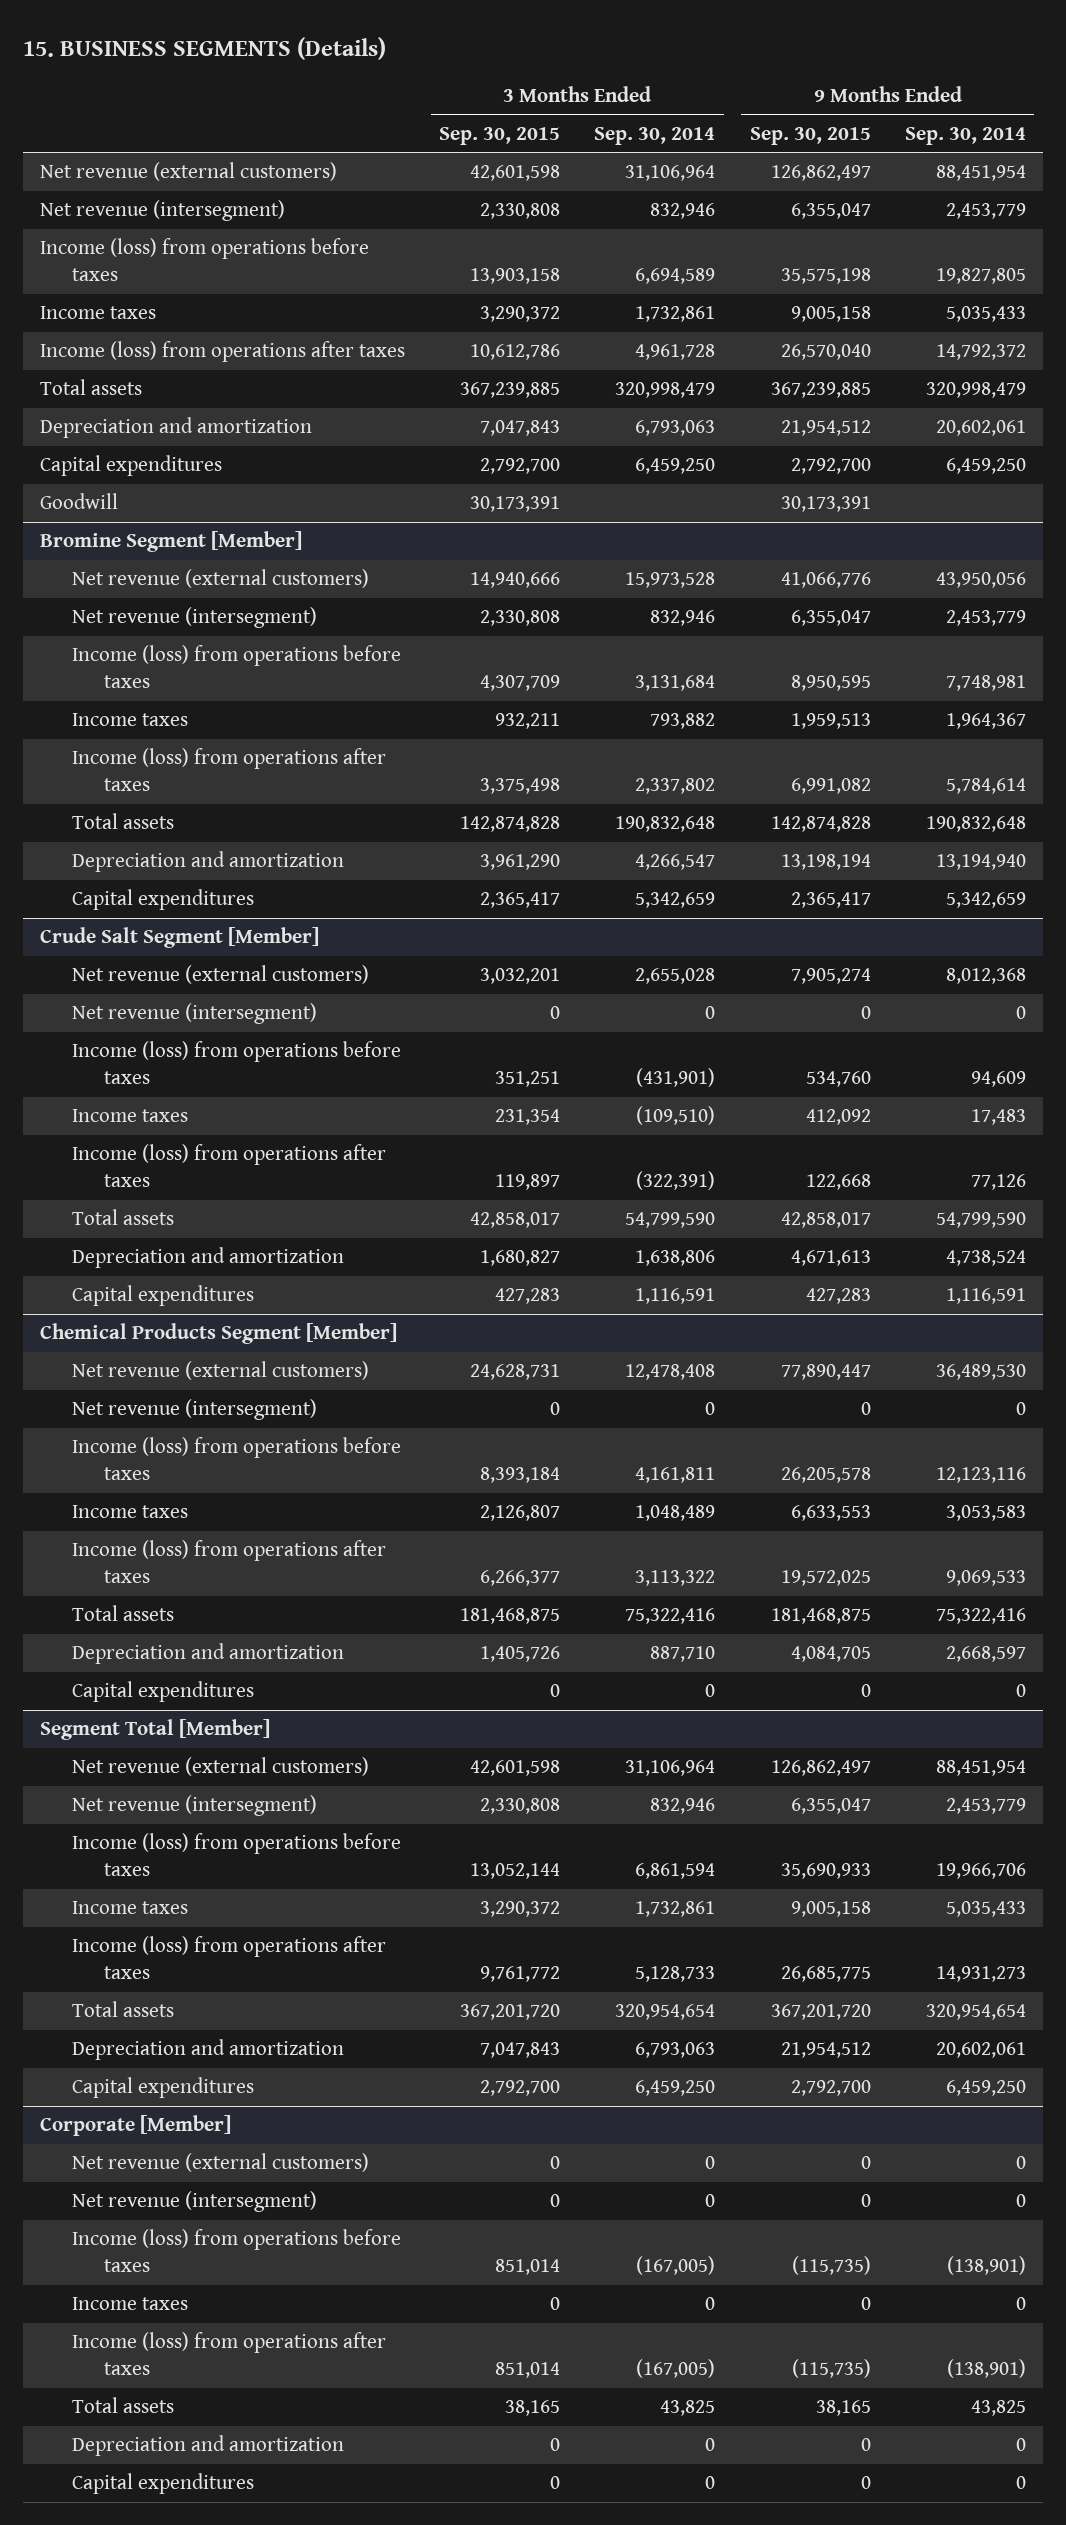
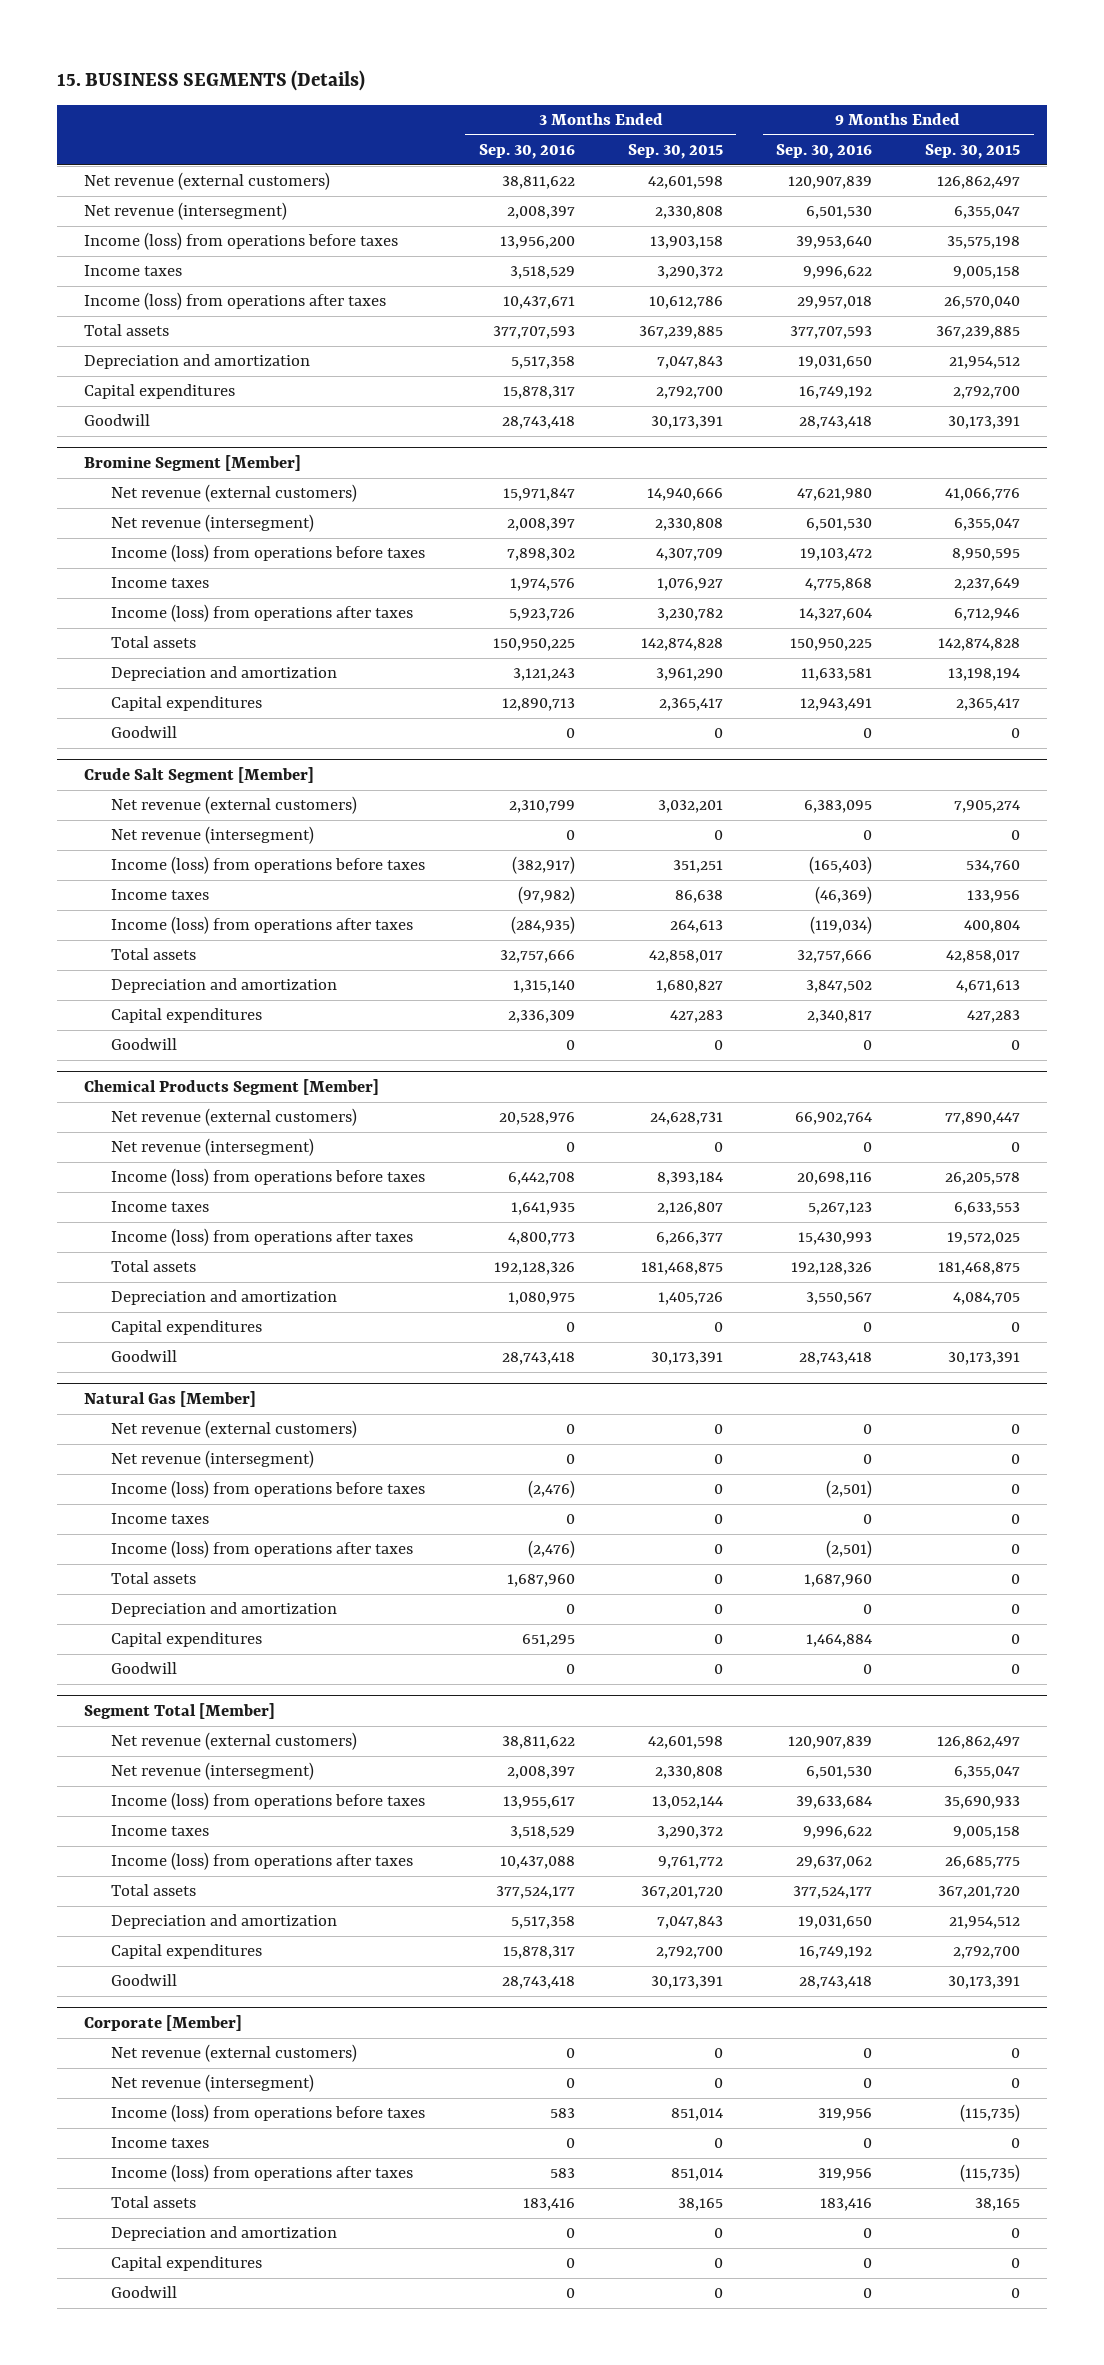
- | 3 Months Ended Sep. 30, 2015 | 3 Months Ended Sep. 30, 2014 | 9 Months Ended Sep. 30, 2015 | 9 Months Ended Sep. 30, 2014
+ | 3 Months Ended Sep. 30, 2016 | 3 Months Ended Sep. 30, 2015 | 9 Months Ended Sep. 30, 2016 | 9 Months Ended Sep. 30, 2015
@ Bromine Segment [Member]
- Income taxes | 932,211 | 793,882 | 1,959,513 | 1,964,367
- Income (loss) from operations after taxes | 3,375,498 | 2,337,802 | 6,991,082 | 5,784,614
+ Income taxes | 1,974,576 | 1,076,927 | 4,775,868 | 2,237,649
+ Income (loss) from operations after taxes | 5,923,726 | 3,230,782 | 14,327,604 | 6,712,946
+ Goodwill | 0 | 0 | 0 | 0
@ Crude Salt Segment [Member]
- Income taxes | 231,354 | (109,510) | 412,092 | 17,483
- Income (loss) from operations after taxes | 119,897 | (322,391) | 122,668 | 77,126
+ Income taxes | (97,982) | 86,638 | (46,369) | 133,956
+ Income (loss) from operations after taxes | (284,935) | 264,613 | (119,034) | 400,804
+ Goodwill | 0 | 0 | 0 | 0
@ Chemical Products Segment [Member]
+ Goodwill | 28,743,418 | 30,173,391 | 28,743,418 | 30,173,391
+ Natural Gas [Member]
+ Net revenue (external customers) | 0 | 0 | 0 | 0
+ Net revenue (intersegment) | 0 | 0 | 0 | 0
+ Income (loss) from operations before taxes | (2,476) | 0 | (2,501) | 0
+ Income taxes | 0 | 0 | 0 | 0
+ Income (loss) from operations after taxes | (2,476) | 0 | (2,501) | 0
+ Total assets | 1,687,960 | 0 | 1,687,960 | 0
+ Depreciation and amortization | 0 | 0 | 0 | 0
+ Capital expenditures | 651,295 | 0 | 1,464,884 | 0
+ Goodwill | 0 | 0 | 0 | 0
@ Segment Total [Member]
+ Goodwill | 28,743,418 | 30,173,391 | 28,743,418 | 30,173,391
@ Corporate [Member]
+ Goodwill | 0 | 0 | 0 | 0

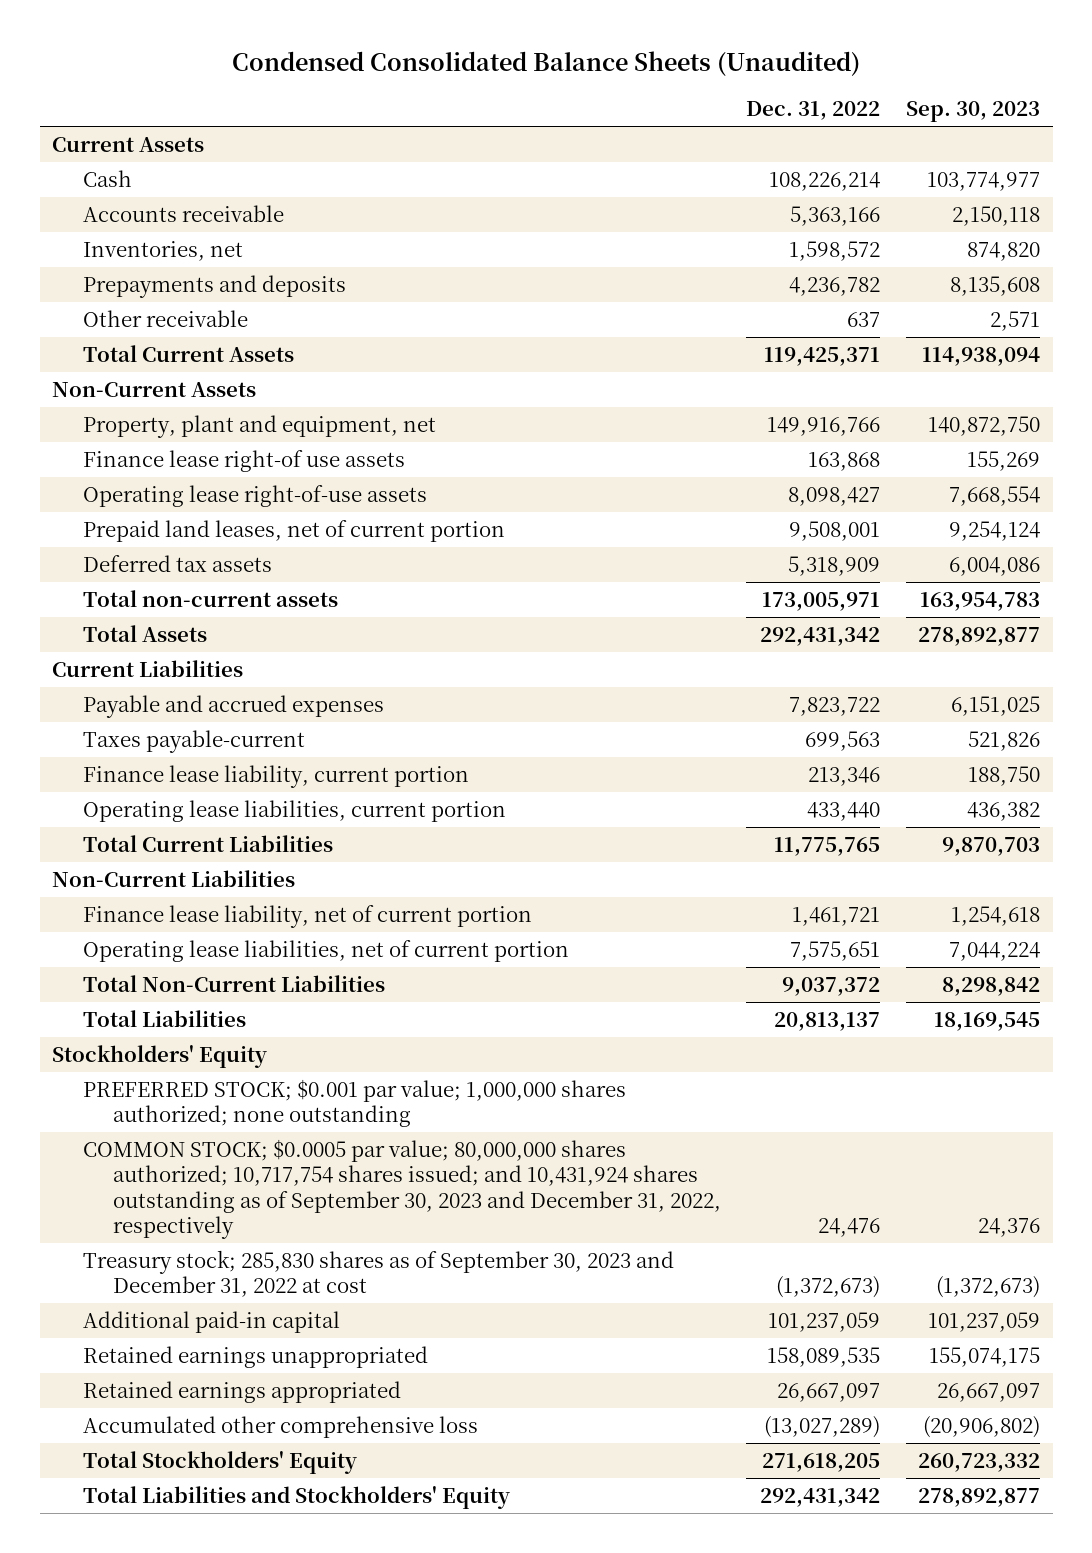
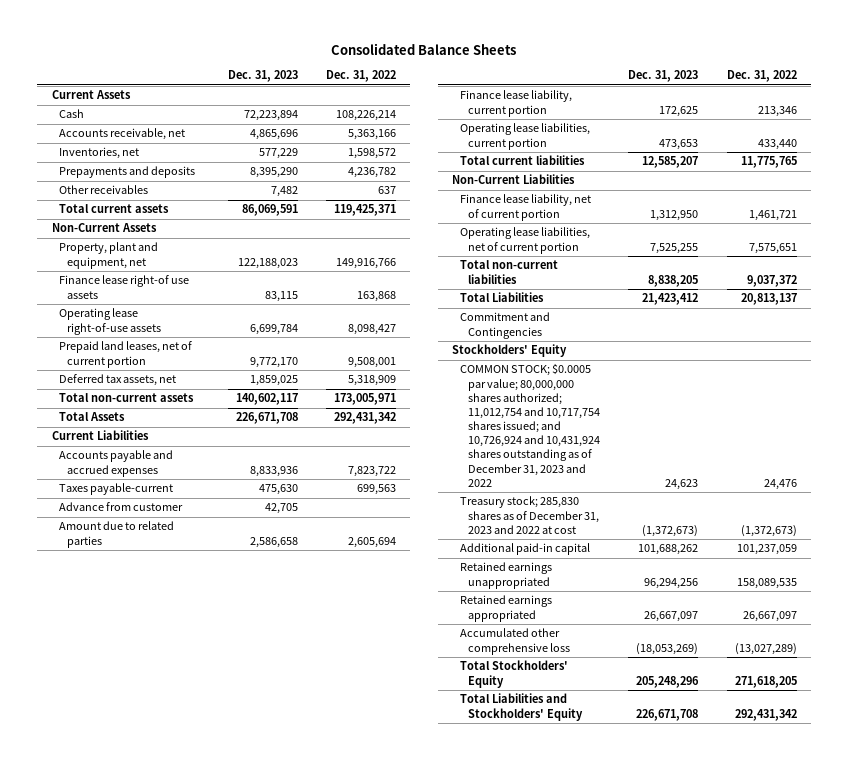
- Condensed Consolidated Balance Sheets (Unaudited)
+ Consolidated Balance Sheets
- | Dec. 31, 2022 | Sep. 30, 2023
+ | Dec. 31, 2023 | Dec. 31, 2022
- Accounts receivable | 5,363,166 | 2,150,118
+ Accounts receivable, net | 4,865,696 | 5,363,166
- Other receivable | 637 | 2,571
- Total Current Assets | 119,425,371 | 114,938,094
+ Other receivables | 7,482 | 637
+ Total current assets | 86,069,591 | 119,425,371
- Deferred tax assets | 5,318,909 | 6,004,086
+ Deferred tax assets, net | 1,859,025 | 5,318,909
- Payable and accrued expenses | 7,823,722 | 6,151,025
+ Accounts payable and accrued expenses | 8,833,936 | 7,823,722
+ Advance from customer | 42,705 |
+ Amount due to related parties | 2,586,658 | 2,605,694
- Total Current Liabilities | 11,775,765 | 9,870,703
+ Total current liabilities | 12,585,207 | 11,775,765
- Total Non-Current Liabilities | 9,037,372 | 8,298,842
+ Total non-current liabilities | 8,838,205 | 9,037,372
+ Commitment and Contingencies
- PREFERRED STOCK; $0.001 par value; 1,000,000 shares authorized; none outstanding
- COMMON STOCK; $0.0005 par value; 80,000,000 shares authorized; 10,717,754 shares issued; and 10,431,924 shares outstanding as of September 30, 2023 and December 31, 2022, respectively | 24,476 | 24,376
- Treasury stock; 285,830 shares as of September 30, 2023 and December 31, 2022 at cost | (1,372,673) | (1,372,673)
+ COMMON STOCK; $0.0005 par value; 80,000,000 shares authorized; 11,012,754 and 10,717,754 shares issued; and 10,726,924 and 10,431,924 shares outstanding as of December 31, 2023 and 2022 | 24,623 | 24,476
+ Treasury stock; 285,830 shares as of December 31, 2023 and 2022 at cost | (1,372,673) | (1,372,673)

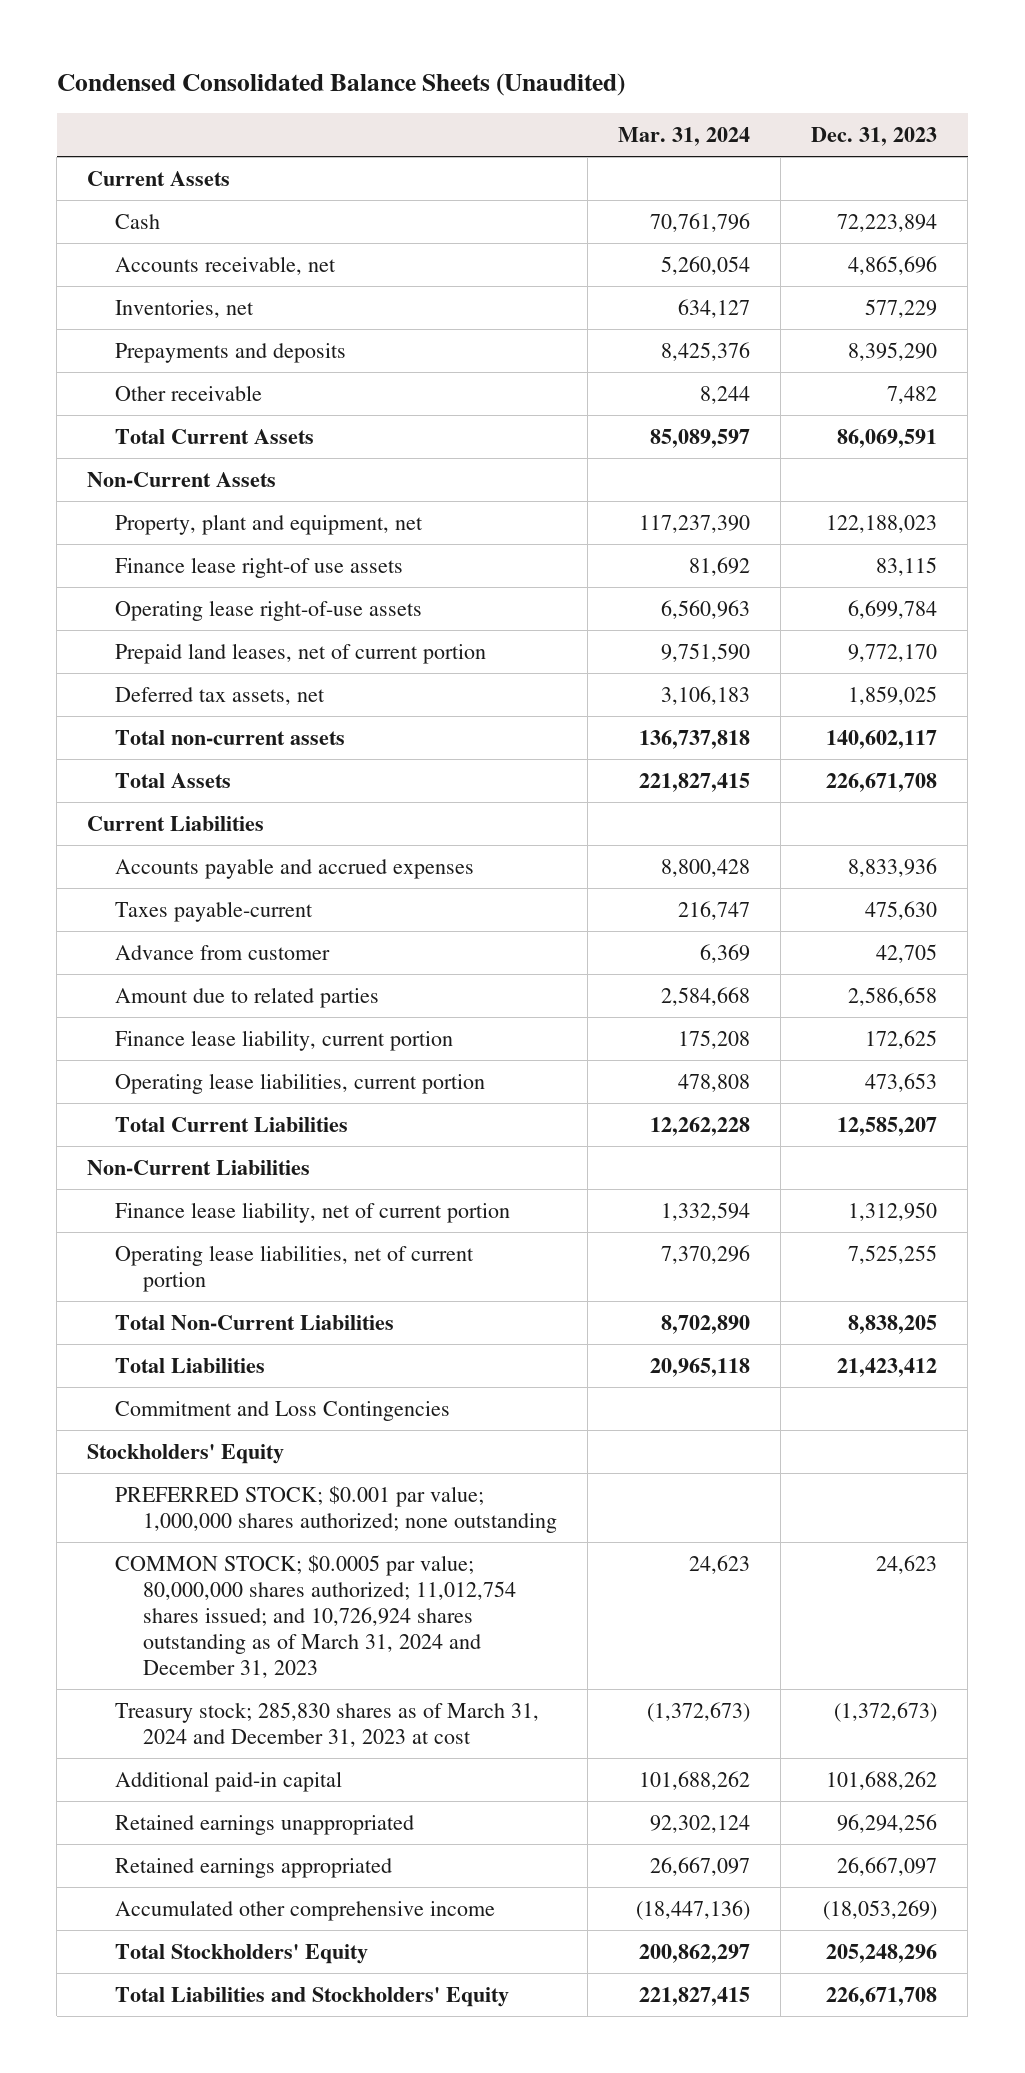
- Consolidated Balance Sheets
+ Condensed Consolidated Balance Sheets (Unaudited)
- | Dec. 31, 2023 | Dec. 31, 2022
+ | Mar. 31, 2024 | Dec. 31, 2023
- Other receivables | 7,482 | 637
- Total current assets | 86,069,591 | 119,425,371
+ Other receivable | 8,244 | 7,482
+ Total Current Assets | 85,089,597 | 86,069,591
- Total current liabilities | 12,585,207 | 11,775,765
+ Total Current Liabilities | 12,262,228 | 12,585,207
- Total non-current liabilities | 8,838,205 | 9,037,372
+ Total Non-Current Liabilities | 8,702,890 | 8,838,205
- Commitment and Contingencies
+ Commitment and Loss Contingencies
- COMMON STOCK; $0.0005 par value; 80,000,000 shares authorized; 11,012,754 and 10,717,754 shares issued; and 10,726,924 and 10,431,924 shares outstanding as of December 31, 2023 and 2022 | 24,623 | 24,476
- Treasury stock; 285,830 shares as of December 31, 2023 and 2022 at cost | (1,372,673) | (1,372,673)
+ PREFERRED STOCK; $0.001 par value; 1,000,000 shares authorized; none outstanding
+ COMMON STOCK; $0.0005 par value; 80,000,000 shares authorized; 11,012,754 shares issued; and 10,726,924 shares outstanding as of March 31, 2024 and December 31, 2023 | 24,623 | 24,623
+ Treasury stock; 285,830 shares as of March 31, 2024 and December 31, 2023 at cost | (1,372,673) | (1,372,673)
- Accumulated other comprehensive loss | (18,053,269) | (13,027,289)
+ Accumulated other comprehensive income | (18,447,136) | (18,053,269)

